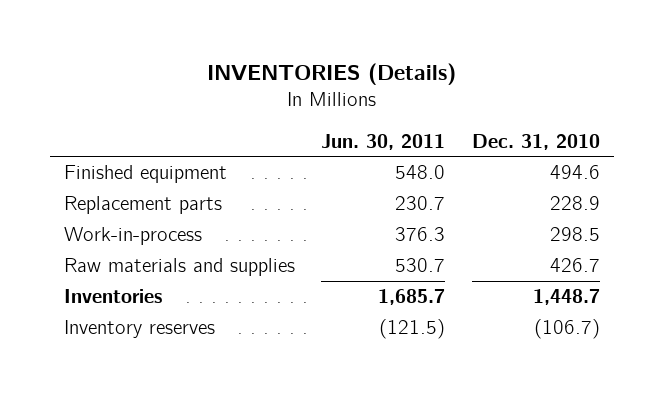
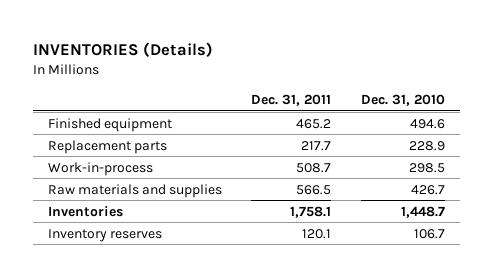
- | Jun. 30, 2011 | Dec. 31, 2010
+ | Dec. 31, 2011 | Dec. 31, 2010
- Inventory reserves | (121.5) | (106.7)
+ Inventory reserves | 120.1 | 106.7

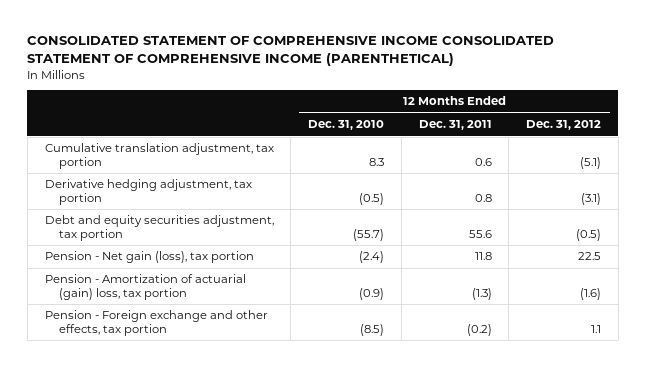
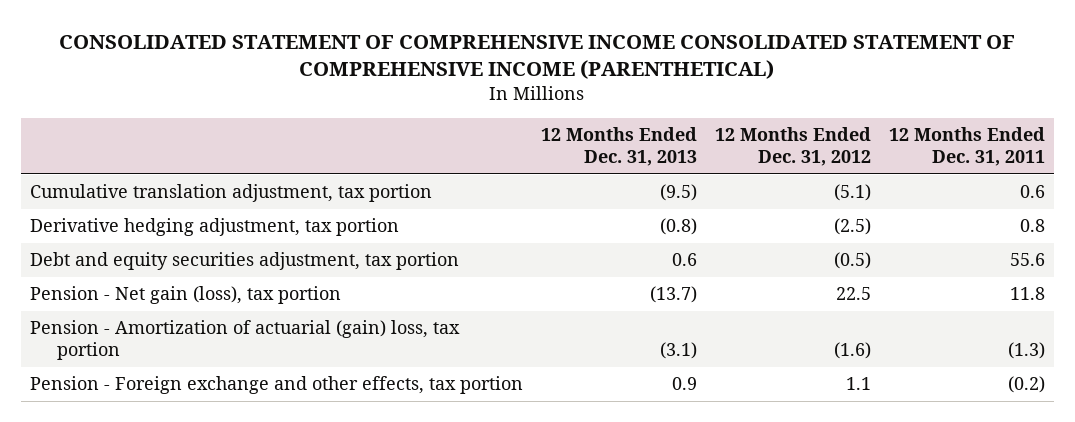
- | 12 Months Ended Dec. 31, 2010 | 12 Months Ended Dec. 31, 2011 | 12 Months Ended Dec. 31, 2012
+ | 12 Months Ended Dec. 31, 2013 | 12 Months Ended Dec. 31, 2012 | 12 Months Ended Dec. 31, 2011
- Derivative hedging adjustment, tax portion | (0.5) | 0.8 | (3.1)
+ Derivative hedging adjustment, tax portion | (0.8) | (2.5) | 0.8

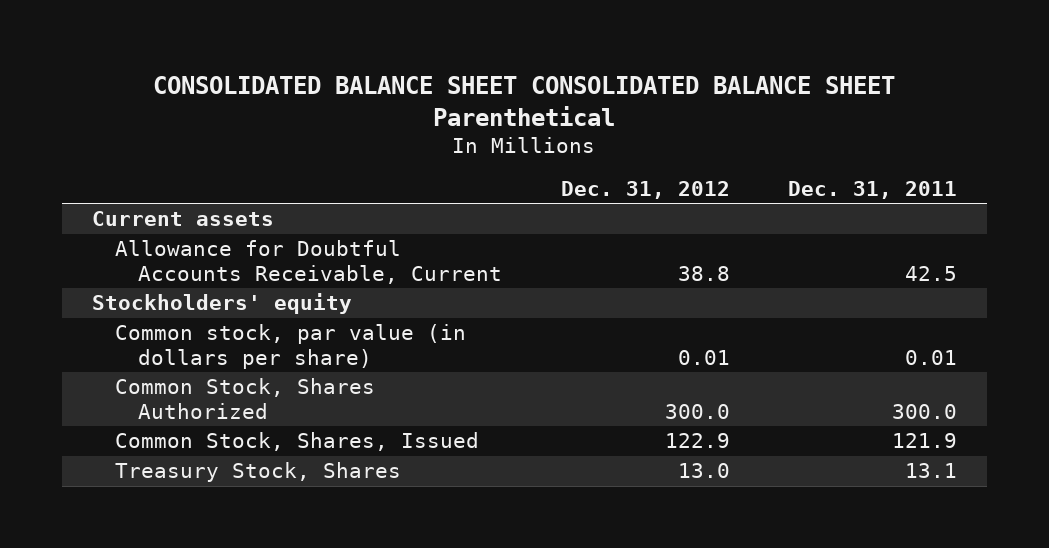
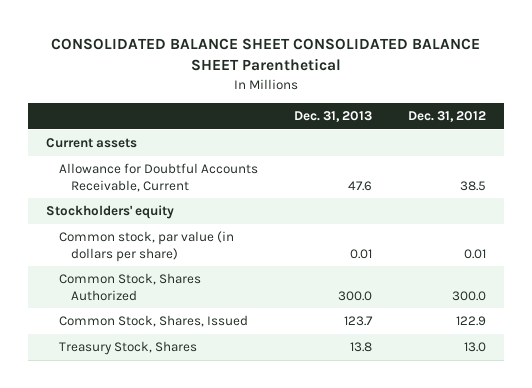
- | Dec. 31, 2012 | Dec. 31, 2011
+ | Dec. 31, 2013 | Dec. 31, 2012
- Allowance for Doubtful Accounts Receivable, Current | 38.8 | 42.5
+ Allowance for Doubtful Accounts Receivable, Current | 47.6 | 38.5

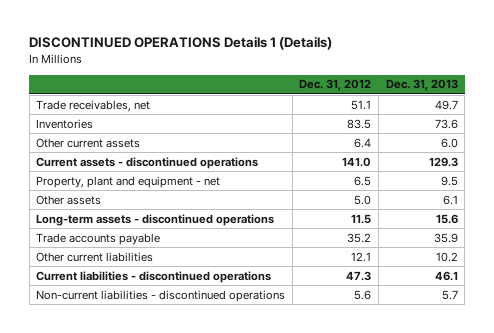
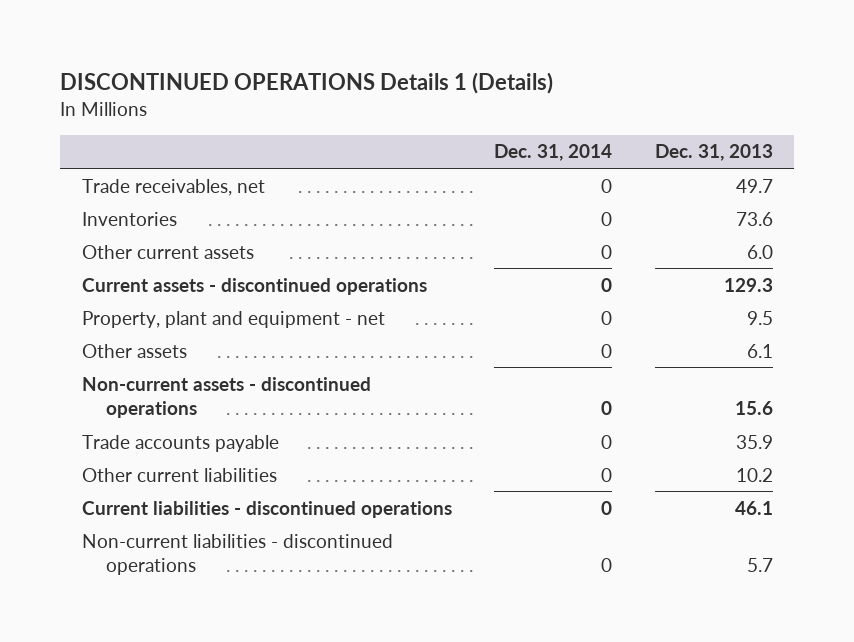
- | Dec. 31, 2012 | Dec. 31, 2013
+ | Dec. 31, 2014 | Dec. 31, 2013
- Long-term assets - discontinued operations | 11.5 | 15.6
+ Non-current assets - discontinued operations | 0 | 15.6

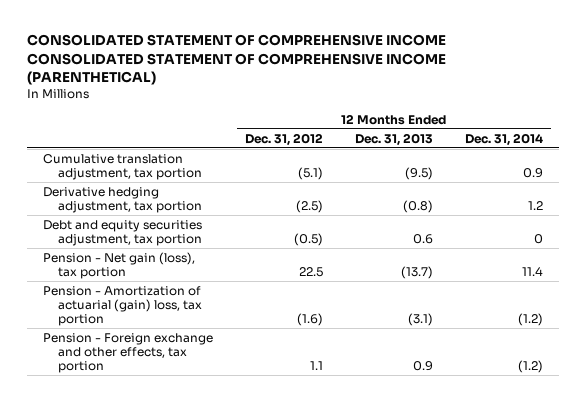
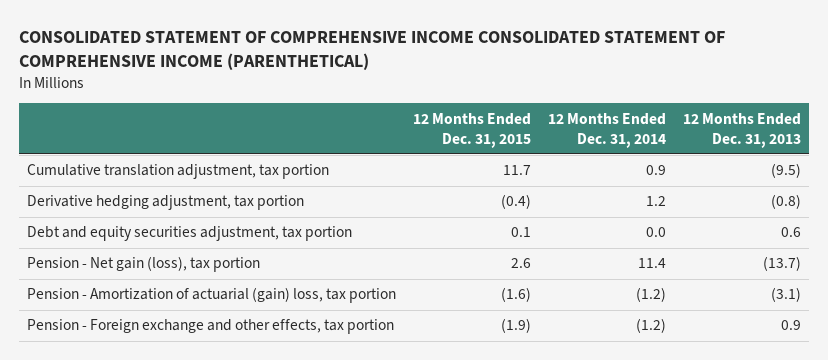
- | 12 Months Ended Dec. 31, 2012 | 12 Months Ended Dec. 31, 2013 | 12 Months Ended Dec. 31, 2014
+ | 12 Months Ended Dec. 31, 2015 | 12 Months Ended Dec. 31, 2014 | 12 Months Ended Dec. 31, 2013
- Debt and equity securities adjustment, tax portion | (0.5) | 0.6 | 0
+ Debt and equity securities adjustment, tax portion | 0.1 | 0.0 | 0.6

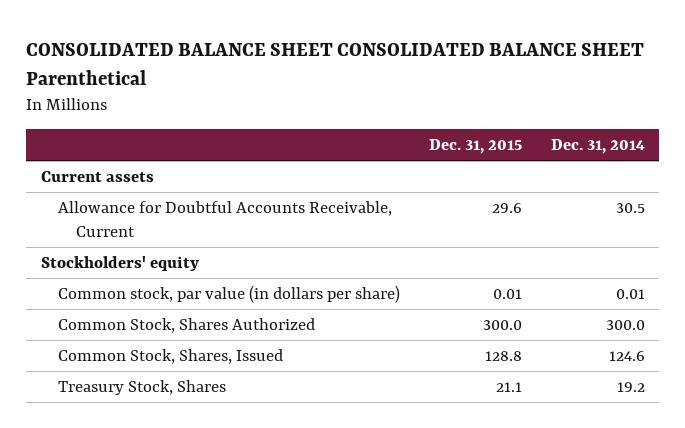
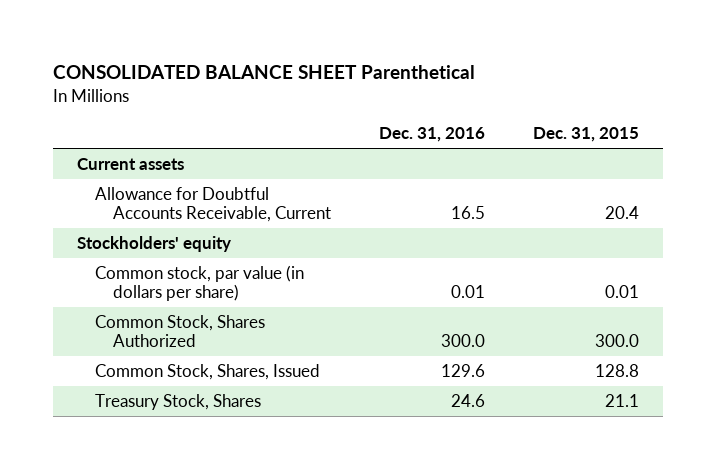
- CONSOLIDATED BALANCE SHEET CONSOLIDATED BALANCE SHEET Parenthetical
+ CONSOLIDATED BALANCE SHEET Parenthetical
- | Dec. 31, 2015 | Dec. 31, 2014
+ | Dec. 31, 2016 | Dec. 31, 2015
- Allowance for Doubtful Accounts Receivable, Current | 29.6 | 30.5
+ Allowance for Doubtful Accounts Receivable, Current | 16.5 | 20.4

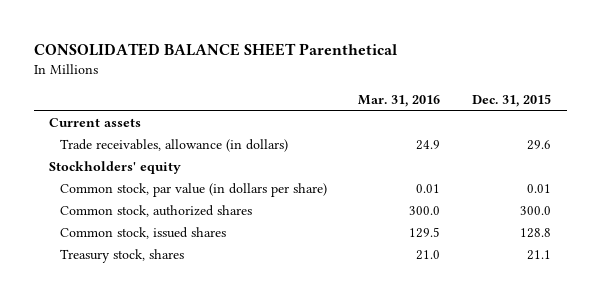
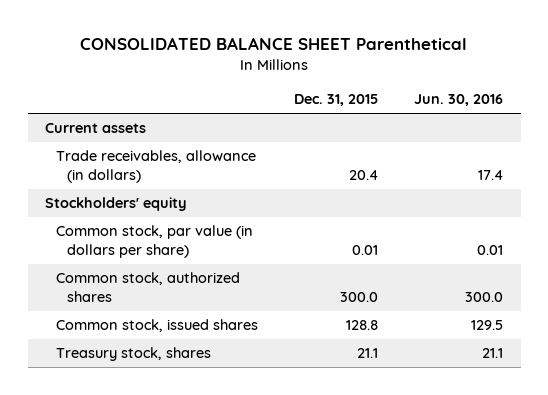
- | Mar. 31, 2016 | Dec. 31, 2015
+ | Dec. 31, 2015 | Jun. 30, 2016
- Trade receivables, allowance (in dollars) | 24.9 | 29.6
+ Trade receivables, allowance (in dollars) | 20.4 | 17.4

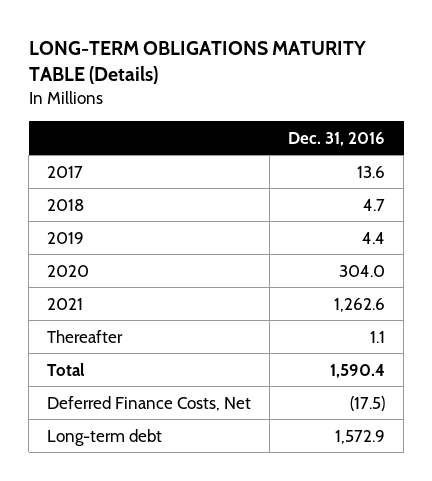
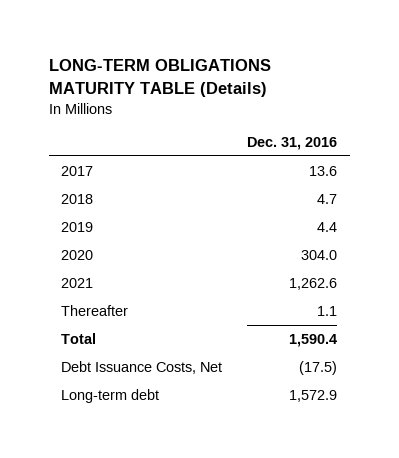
- Deferred Finance Costs, Net | (17.5)
+ Debt Issuance Costs, Net | (17.5)

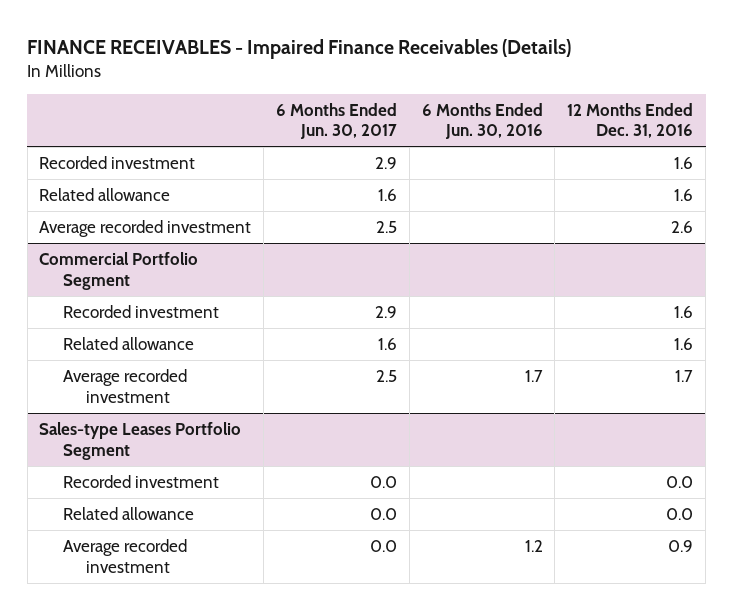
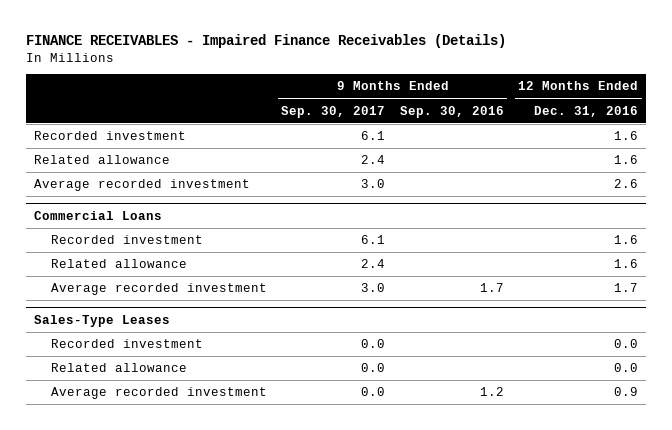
- | 6 Months Ended Jun. 30, 2017 | 6 Months Ended Jun. 30, 2016 | 12 Months Ended Dec. 31, 2016
+ | 9 Months Ended Sep. 30, 2017 | 9 Months Ended Sep. 30, 2016 | 12 Months Ended Dec. 31, 2016
- Commercial Portfolio Segment
+ Commercial Loans
- Sales-type Leases Portfolio Segment
+ Sales-Type Leases

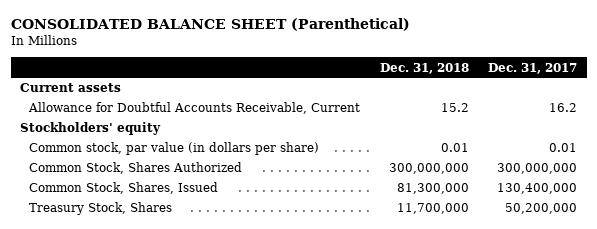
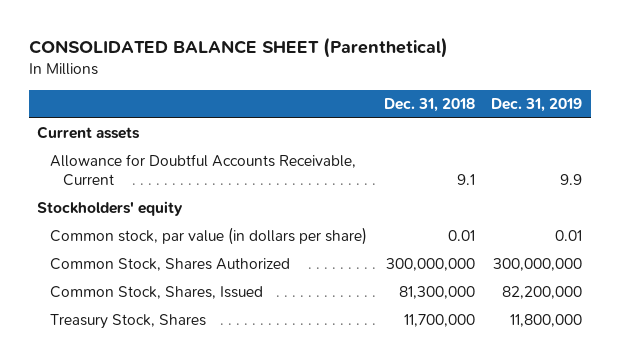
- | Dec. 31, 2018 | Dec. 31, 2017
+ | Dec. 31, 2018 | Dec. 31, 2019
- Allowance for Doubtful Accounts Receivable, Current | 15.2 | 16.2
+ Allowance for Doubtful Accounts Receivable, Current | 9.1 | 9.9

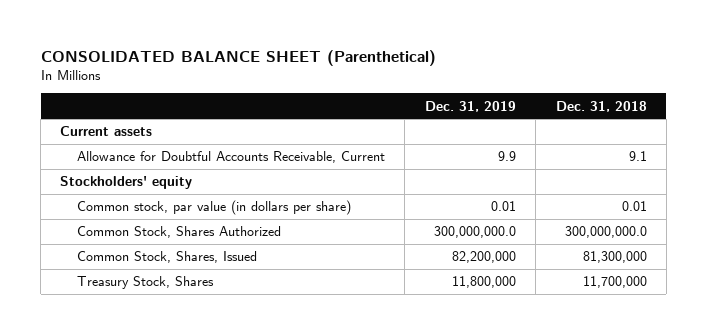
- | Dec. 31, 2018 | Dec. 31, 2019
+ | Dec. 31, 2019 | Dec. 31, 2018
- Common Stock, Shares Authorized | 300,000,000 | 300,000,000
+ Common Stock, Shares Authorized | 300,000,000.0 | 300,000,000.0

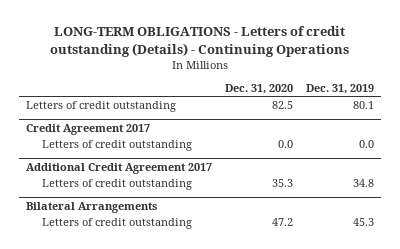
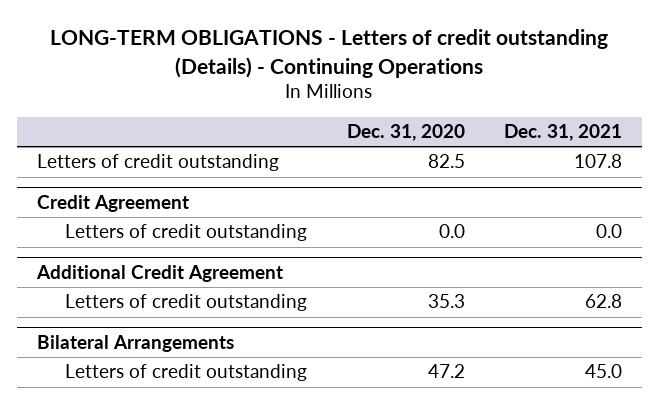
- | Dec. 31, 2020 | Dec. 31, 2019
+ | Dec. 31, 2020 | Dec. 31, 2021
- Credit Agreement 2017
+ Credit Agreement
- Additional Credit Agreement 2017
+ Additional Credit Agreement

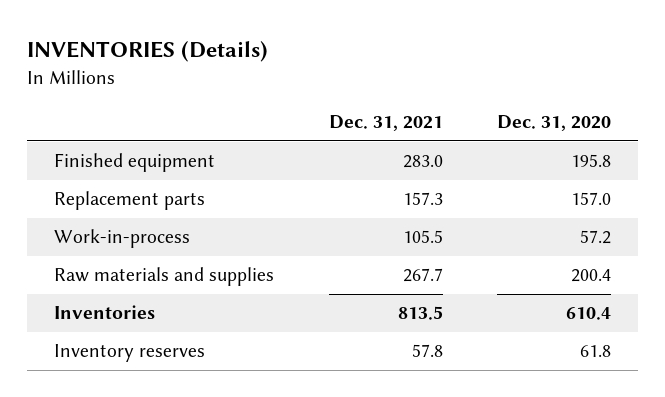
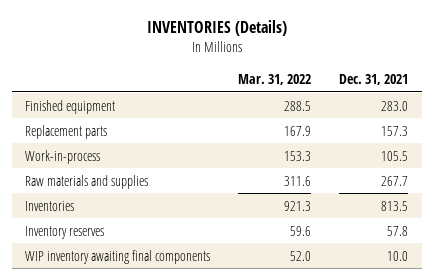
- | Dec. 31, 2021 | Dec. 31, 2020
+ | Mar. 31, 2022 | Dec. 31, 2021
+ WIP inventory awaiting final components | 52.0 | 10.0

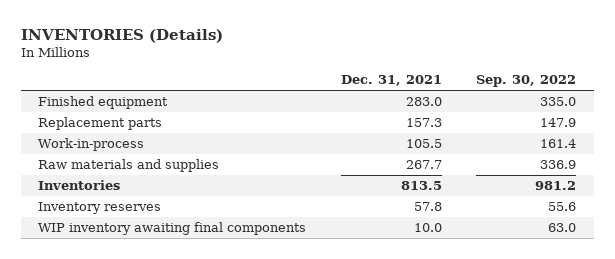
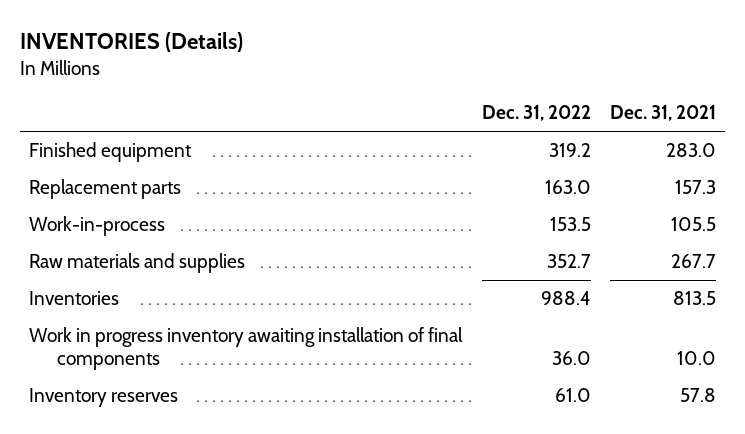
- | Dec. 31, 2021 | Sep. 30, 2022
+ | Dec. 31, 2022 | Dec. 31, 2021
+ Work in progress inventory awaiting installation of final components | 36.0 | 10.0
- WIP inventory awaiting final components | 10.0 | 63.0

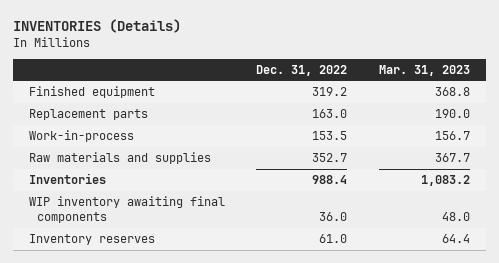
- | Dec. 31, 2022 | Dec. 31, 2021
+ | Dec. 31, 2022 | Mar. 31, 2023
- Work in progress inventory awaiting installation of final components | 36.0 | 10.0
+ WIP inventory awaiting final components | 36.0 | 48.0

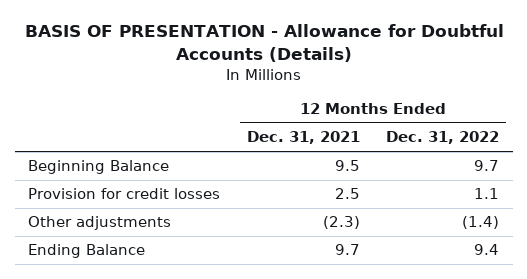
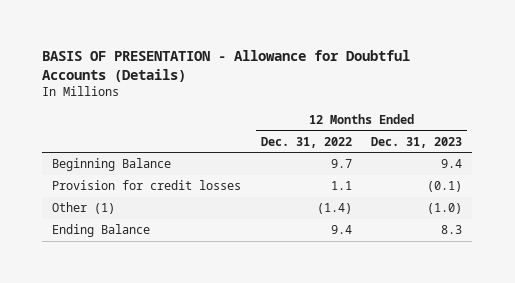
- | 12 Months Ended Dec. 31, 2021 | 12 Months Ended Dec. 31, 2022
+ | 12 Months Ended Dec. 31, 2022 | 12 Months Ended Dec. 31, 2023
- Other adjustments | (2.3) | (1.4)
+ Other (1) | (1.4) | (1.0)

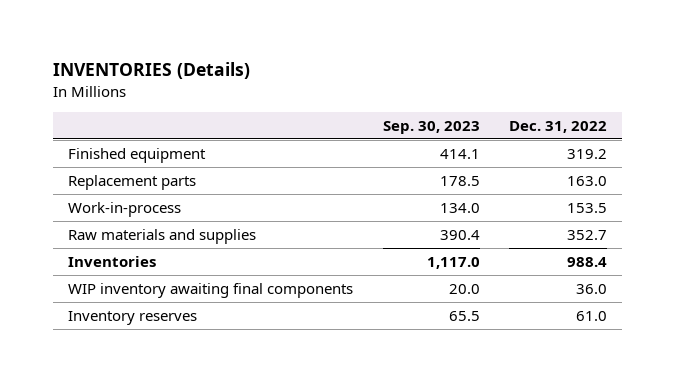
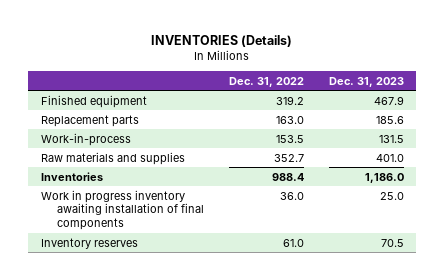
- | Sep. 30, 2023 | Dec. 31, 2022
+ | Dec. 31, 2022 | Dec. 31, 2023
- WIP inventory awaiting final components | 20.0 | 36.0
+ Work in progress inventory awaiting installation of final components | 36.0 | 25.0

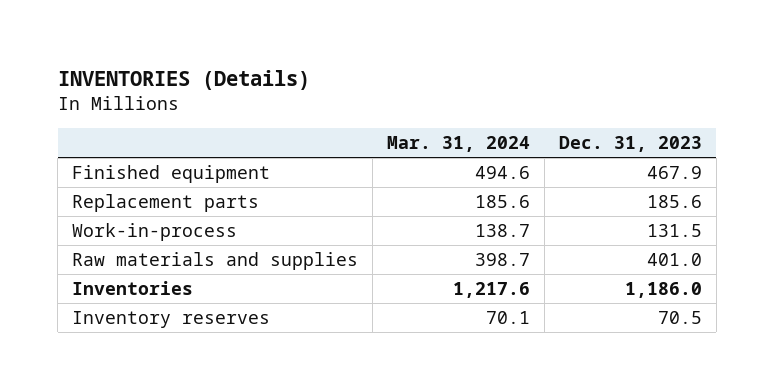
- | Dec. 31, 2022 | Dec. 31, 2023
+ | Mar. 31, 2024 | Dec. 31, 2023
- Work in progress inventory awaiting installation of final components | 36.0 | 25.0

